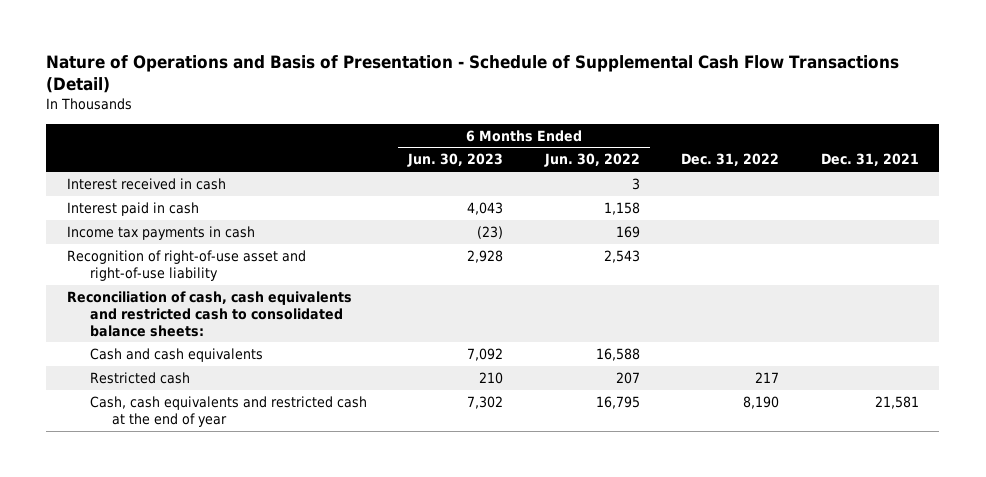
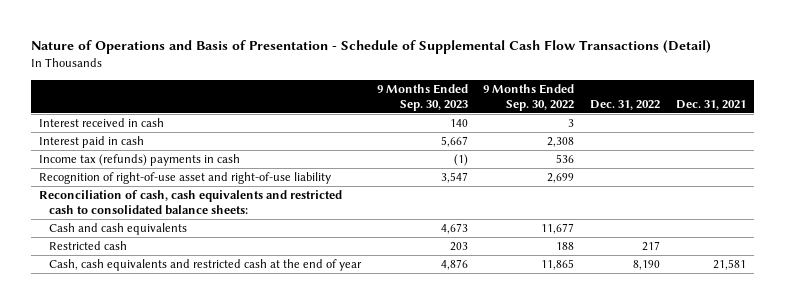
- | 6 Months Ended Jun. 30, 2023 | 6 Months Ended Jun. 30, 2022 | Dec. 31, 2022 | Dec. 31, 2021
+ | 9 Months Ended Sep. 30, 2023 | 9 Months Ended Sep. 30, 2022 | Dec. 31, 2022 | Dec. 31, 2021
- Income tax payments in cash | (23) | 169 | |
+ Income tax (refunds) payments in cash | (1) | 536 | |

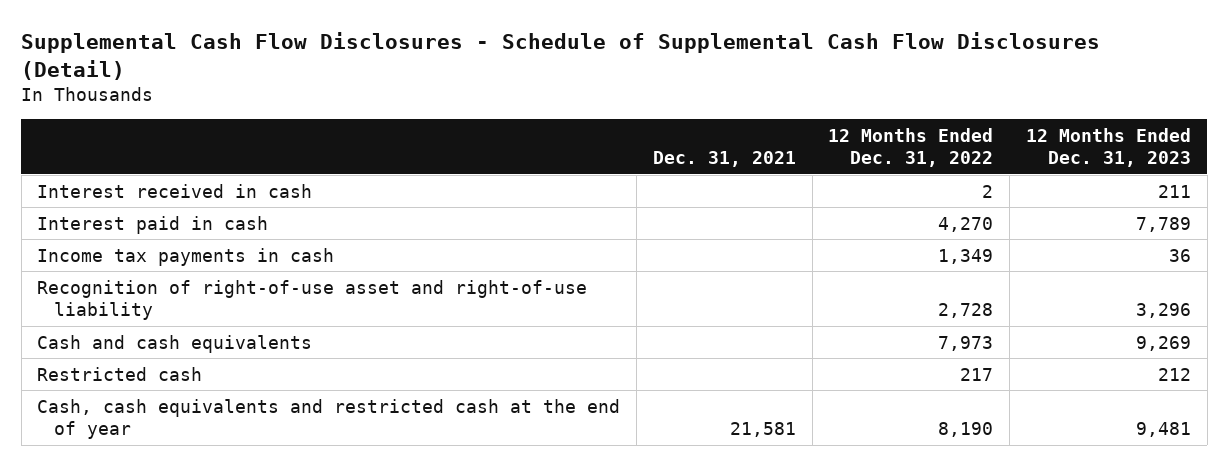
- Nature of Operations and Basis of Presentation - Schedule of Supplemental Cash Flow Transactions (Detail)
+ Supplemental Cash Flow Disclosures - Schedule of Supplemental Cash Flow Disclosures (Detail)
- | 9 Months Ended Sep. 30, 2023 | 9 Months Ended Sep. 30, 2022 | Dec. 31, 2022 | Dec. 31, 2021
+ | Dec. 31, 2021 | 12 Months Ended Dec. 31, 2022 | 12 Months Ended Dec. 31, 2023
- Income tax (refunds) payments in cash | (1) | 536 | |
+ Income tax payments in cash | | 1,349 | 36
- Reconciliation of cash, cash equivalents and restricted cash to consolidated balance sheets:

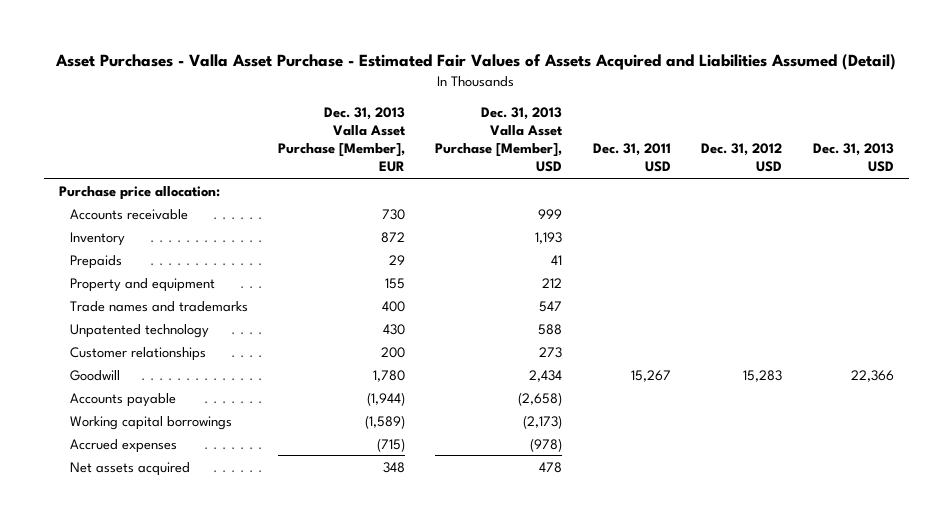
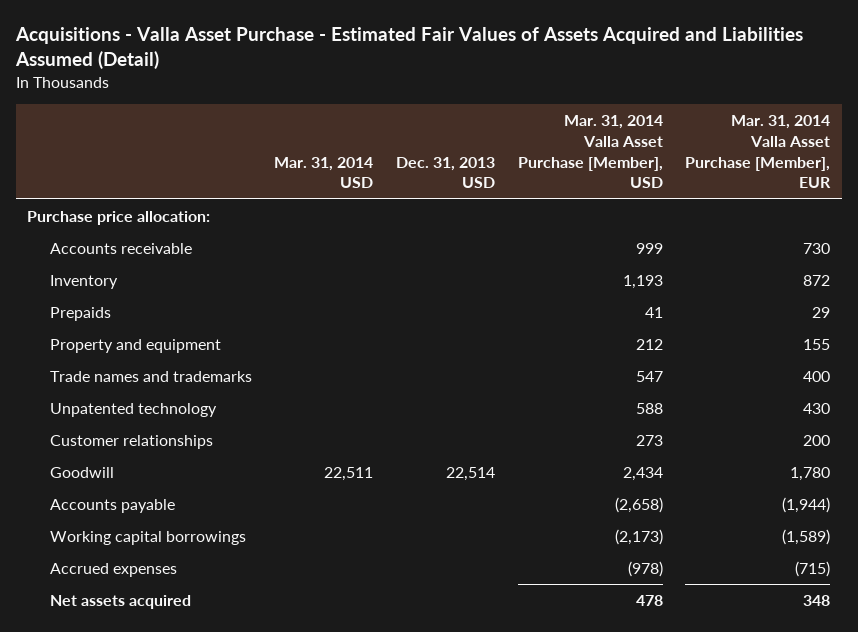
- Asset Purchases - Valla Asset Purchase - Estimated Fair Values of Assets Acquired and Liabilities Assumed (Detail)
+ Acquisitions - Valla Asset Purchase - Estimated Fair Values of Assets Acquired and Liabilities Assumed (Detail)
- | Dec. 31, 2013 Valla Asset Purchase [Member], EUR | Dec. 31, 2013 Valla Asset Purchase [Member], USD | Dec. 31, 2011 USD | Dec. 31, 2012 USD | Dec. 31, 2013 USD
+ | Mar. 31, 2014 USD | Dec. 31, 2013 USD | Mar. 31, 2014 Valla Asset Purchase [Member], USD | Mar. 31, 2014 Valla Asset Purchase [Member], EUR
- Goodwill | 1,780 | 2,434 | 15,267 | 15,283 | 22,366
+ Goodwill | 22,511 | 22,514 | 2,434 | 1,780

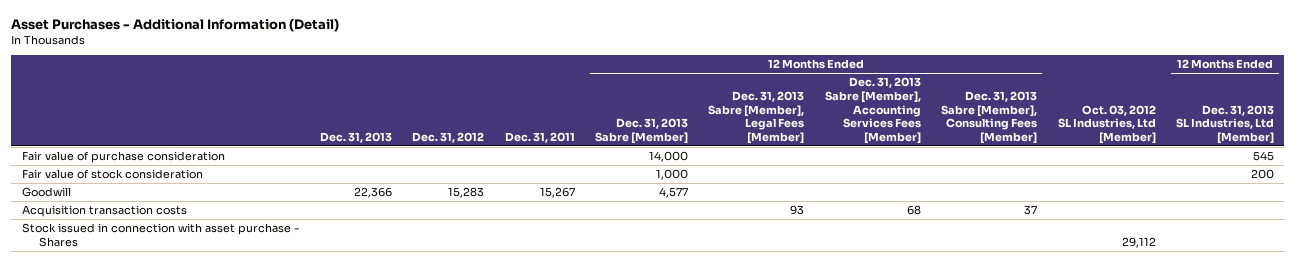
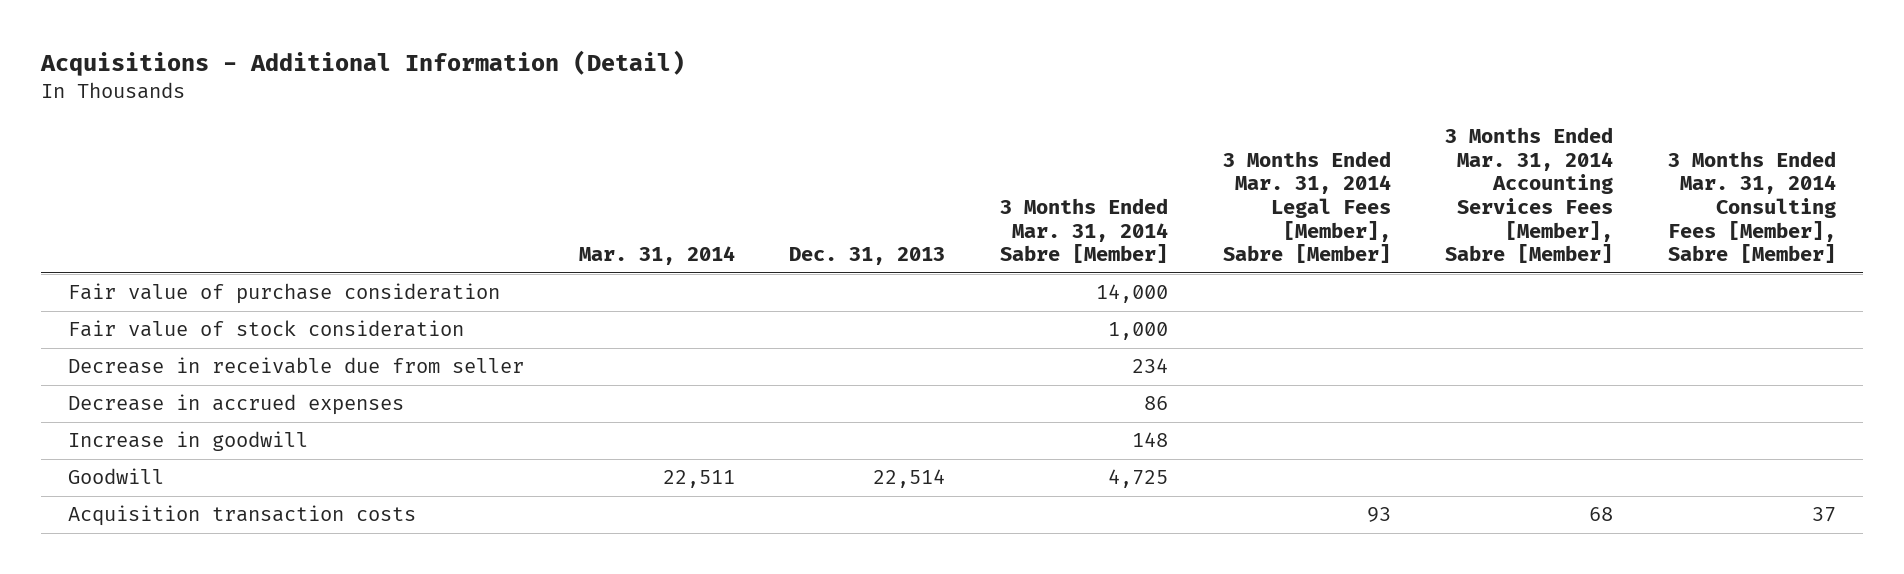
- Asset Purchases - Additional Information (Detail)
+ Acquisitions - Additional Information (Detail)
- | Dec. 31, 2013 | Dec. 31, 2012 | Dec. 31, 2011 | 12 Months Ended Dec. 31, 2013 Sabre [Member] | 12 Months Ended Dec. 31, 2013 Sabre [Member], Legal Fees [Member] | 12 Months Ended Dec. 31, 2013 Sabre [Member], Accounting Services Fees [Member] | 12 Months Ended Dec. 31, 2013 Sabre [Member], Consulting Fees [Member] | Oct. 03, 2012 SL Industries, Ltd [Member] | 12 Months Ended Dec. 31, 2013 SL Industries, Ltd [Member]
+ | Mar. 31, 2014 | Dec. 31, 2013 | 3 Months Ended Mar. 31, 2014 Sabre [Member] | 3 Months Ended Mar. 31, 2014 Legal Fees [Member], Sabre [Member] | 3 Months Ended Mar. 31, 2014 Accounting Services Fees [Member], Sabre [Member] | 3 Months Ended Mar. 31, 2014 Consulting Fees [Member], Sabre [Member]
- Goodwill | 22,366 | 15,283 | 15,267 | 4,577 | | | | |
+ Decrease in receivable due from seller | | | 234 | | |
+ Decrease in accrued expenses | | | 86 | | |
+ Increase in goodwill | | | 148 | | |
+ Goodwill | 22,511 | 22,514 | 4,725 | | |
- Stock issued in connection with asset purchase - Shares | | | | | | | | 29,112 |

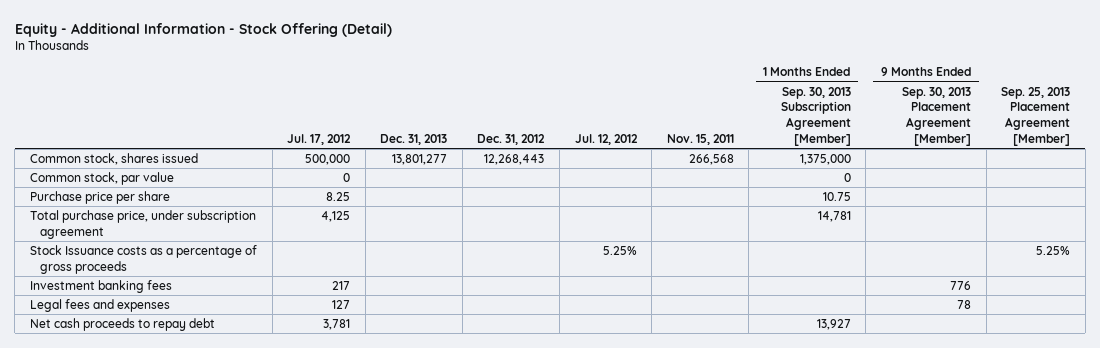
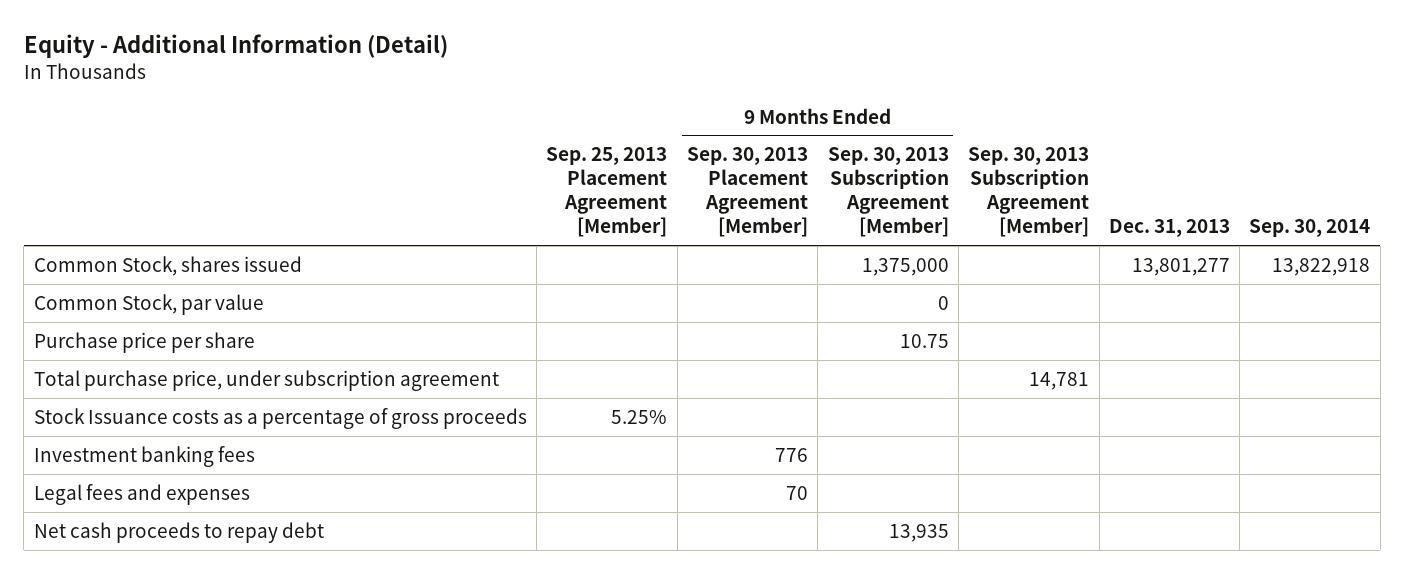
- Equity - Additional Information - Stock Offering (Detail)
+ Equity - Additional Information (Detail)
- | Jul. 17, 2012 | Dec. 31, 2013 | Dec. 31, 2012 | Jul. 12, 2012 | Nov. 15, 2011 | 1 Months Ended Sep. 30, 2013 Subscription Agreement [Member] | 9 Months Ended Sep. 30, 2013 Placement Agreement [Member] | Sep. 25, 2013 Placement Agreement [Member]
+ | Sep. 25, 2013 Placement Agreement [Member] | 9 Months Ended Sep. 30, 2013 Placement Agreement [Member] | 9 Months Ended Sep. 30, 2013 Subscription Agreement [Member] | Sep. 30, 2013 Subscription Agreement [Member] | Dec. 31, 2013 | Sep. 30, 2014
- Common stock, shares issued | 500,000 | 13,801,277 | 12,268,443 | | 266,568 | 1,375,000 | |
- Common stock, par value | 0 | | | | | 0 | |
+ Common Stock, shares issued | | | 1,375,000 | | 13,801,277 | 13,822,918
+ Common Stock, par value | | | 0 | | |
- Legal fees and expenses | 127 | | | | | | 78 |
+ Legal fees and expenses | | 70 | | | |

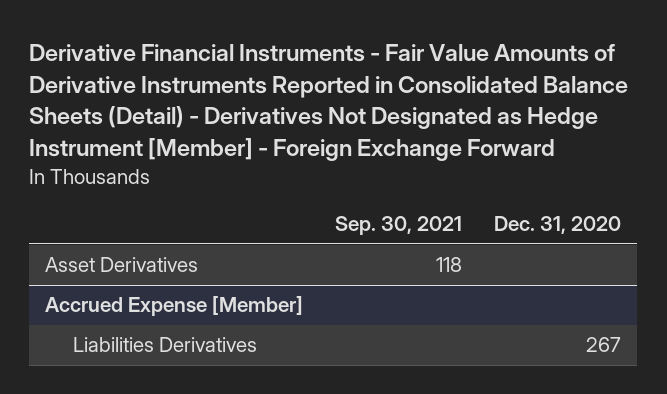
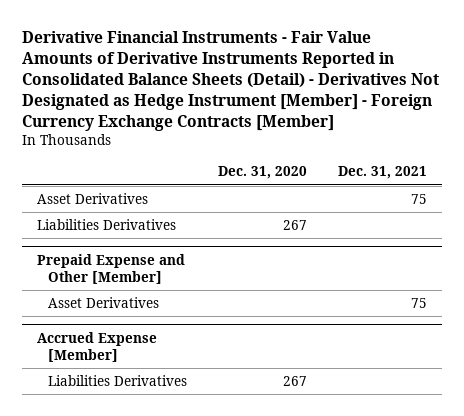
- Derivative Financial Instruments - Fair Value Amounts of Derivative Instruments Reported in Consolidated Balance Sheets (Detail) - Derivatives Not Designated as Hedge Instrument [Member] - Foreign Exchange Forward
+ Derivative Financial Instruments - Fair Value Amounts of Derivative Instruments Reported in Consolidated Balance Sheets (Detail) - Derivatives Not Designated as Hedge Instrument [Member] - Foreign Currency Exchange Contracts [Member]
- | Sep. 30, 2021 | Dec. 31, 2020
+ | Dec. 31, 2020 | Dec. 31, 2021
+ Liabilities Derivatives | 267 |
+ Prepaid Expense and Other [Member]
+ Asset Derivatives | | 75

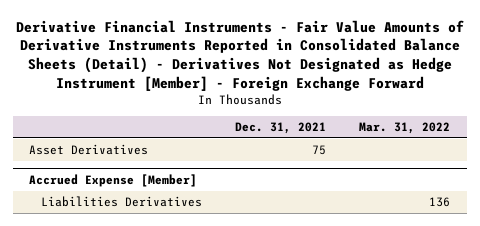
- Derivative Financial Instruments - Fair Value Amounts of Derivative Instruments Reported in Consolidated Balance Sheets (Detail) - Derivatives Not Designated as Hedge Instrument [Member] - Foreign Currency Exchange Contracts [Member]
+ Derivative Financial Instruments - Fair Value Amounts of Derivative Instruments Reported in Consolidated Balance Sheets (Detail) - Derivatives Not Designated as Hedge Instrument [Member] - Foreign Exchange Forward
- | Dec. 31, 2020 | Dec. 31, 2021
+ | Dec. 31, 2021 | Mar. 31, 2022
- Liabilities Derivatives | 267 |
- Prepaid Expense and Other [Member]
- Asset Derivatives | | 75

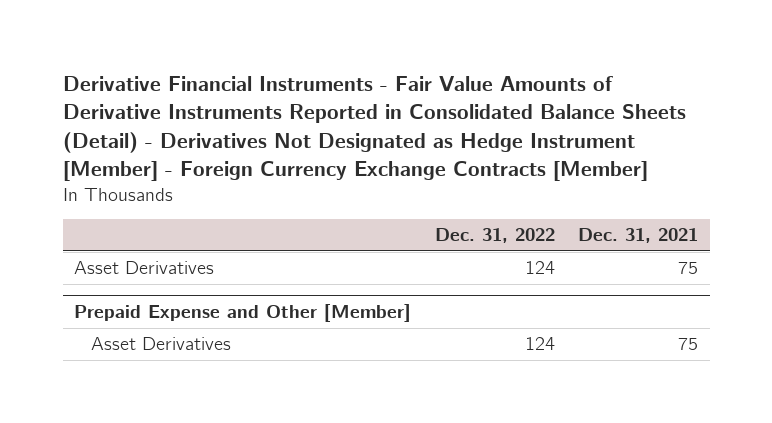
- Derivative Financial Instruments - Fair Value Amounts of Derivative Instruments Reported in Consolidated Balance Sheets (Detail) - Derivatives Not Designated as Hedge Instrument [Member] - Foreign Exchange Forward
+ Derivative Financial Instruments - Fair Value Amounts of Derivative Instruments Reported in Consolidated Balance Sheets (Detail) - Derivatives Not Designated as Hedge Instrument [Member] - Foreign Currency Exchange Contracts [Member]
- | Dec. 31, 2021 | Mar. 31, 2022
+ | Dec. 31, 2022 | Dec. 31, 2021
- Accrued Expense [Member]
- Liabilities Derivatives | | 136
+ Prepaid Expense and Other [Member]
+ Asset Derivatives | 124 | 75

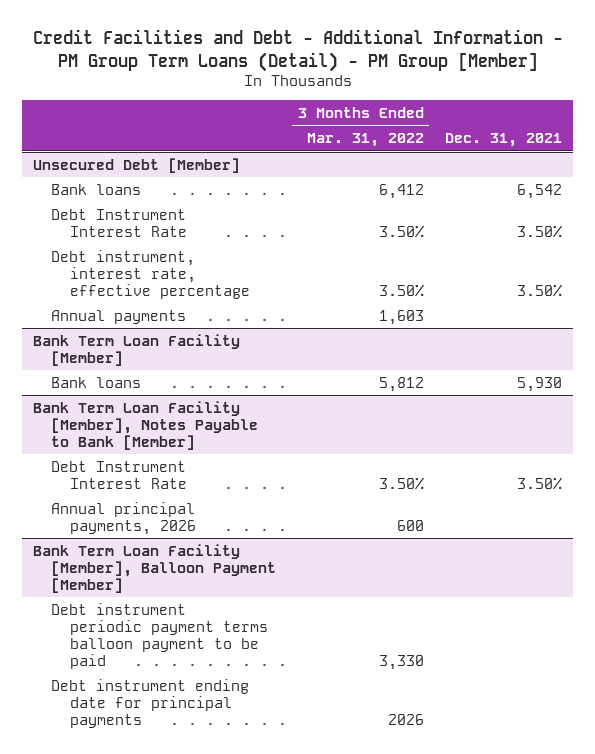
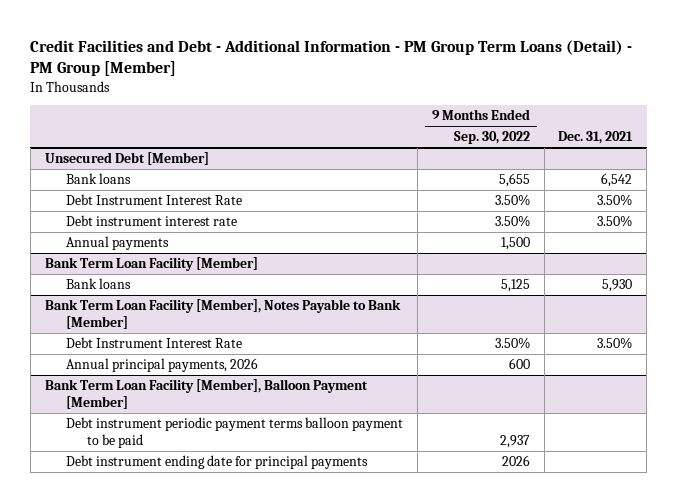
- | 3 Months Ended Mar. 31, 2022 | Dec. 31, 2021
+ | 9 Months Ended Sep. 30, 2022 | Dec. 31, 2021
@ Unsecured Debt [Member]
- Debt instrument, interest rate, effective percentage | 3.50% | 3.50%
+ Debt instrument interest rate | 3.50% | 3.50%

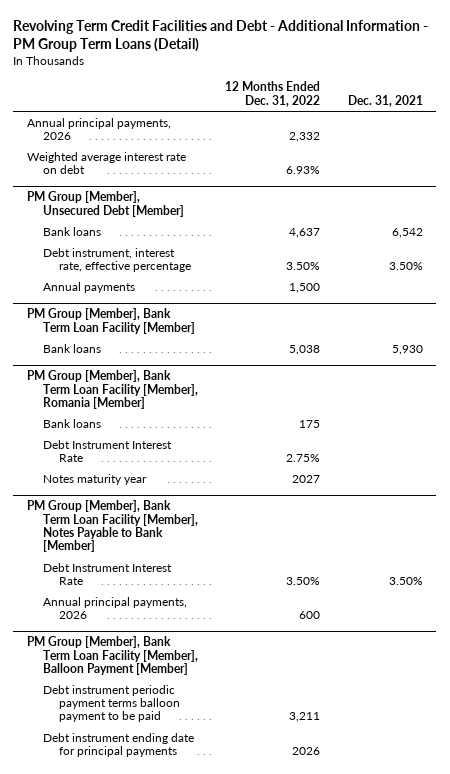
- Credit Facilities and Debt - Additional Information - PM Group Term Loans (Detail) - PM Group [Member]
+ Revolving Term Credit Facilities and Debt - Additional Information - PM Group Term Loans (Detail)
- | 9 Months Ended Sep. 30, 2022 | Dec. 31, 2021
+ | 12 Months Ended Dec. 31, 2022 | Dec. 31, 2021
- Unsecured Debt [Member]
+ Annual principal payments, 2026 | 2,332 |
+ Weighted average interest rate on debt | 6.93% |
+ PM Group [Member], Unsecured Debt [Member]
- Debt Instrument Interest Rate | 3.50% | 3.50%
- Debt instrument interest rate | 3.50% | 3.50%
+ Debt instrument, interest rate, effective percentage | 3.50% | 3.50%
- Bank Term Loan Facility [Member]
+ PM Group [Member], Bank Term Loan Facility [Member]
- Bank Term Loan Facility [Member], Notes Payable to Bank [Member]
+ PM Group [Member], Bank Term Loan Facility [Member], Romania [Member]
+ Bank loans | 175 |
+ Debt Instrument Interest Rate | 2.75% |
+ Notes maturity year | 2027 |
+ PM Group [Member], Bank Term Loan Facility [Member], Notes Payable to Bank [Member]
- Bank Term Loan Facility [Member], Balloon Payment [Member]
+ PM Group [Member], Bank Term Loan Facility [Member], Balloon Payment [Member]

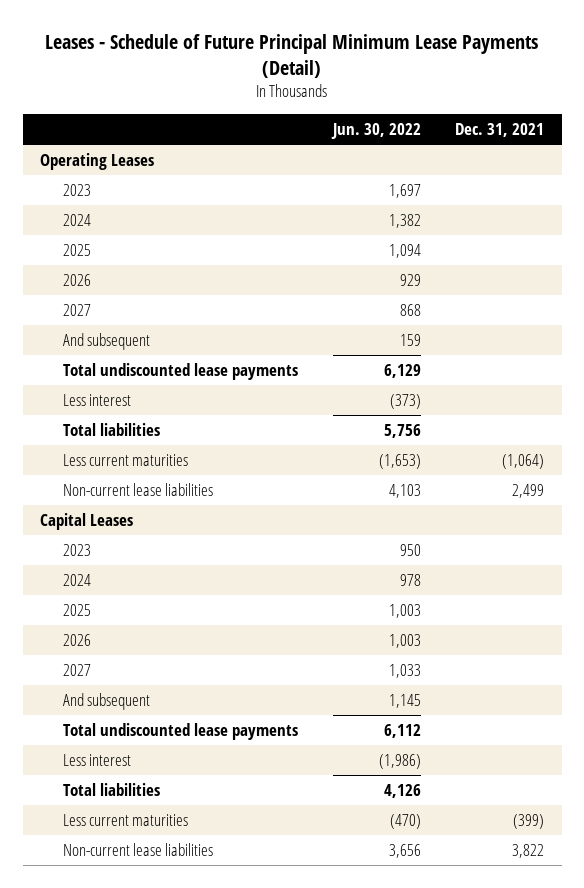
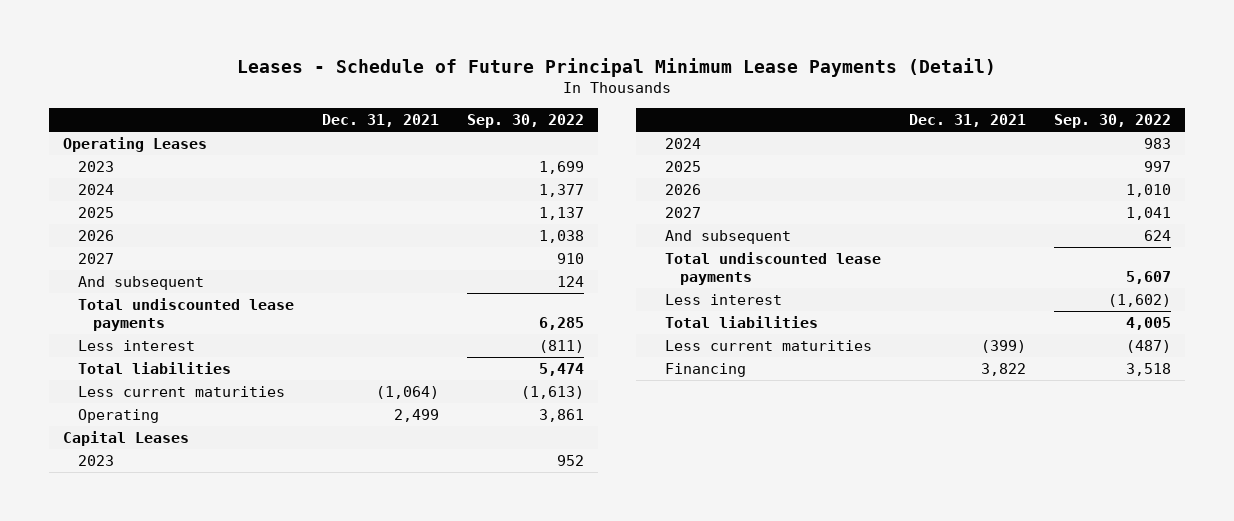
- | Jun. 30, 2022 | Dec. 31, 2021
+ | Dec. 31, 2021 | Sep. 30, 2022
- Non-current lease liabilities | 4,103 | 2,499
+ Operating | 2,499 | 3,861
- Non-current lease liabilities | 3,656 | 3,822
+ Financing | 3,822 | 3,518

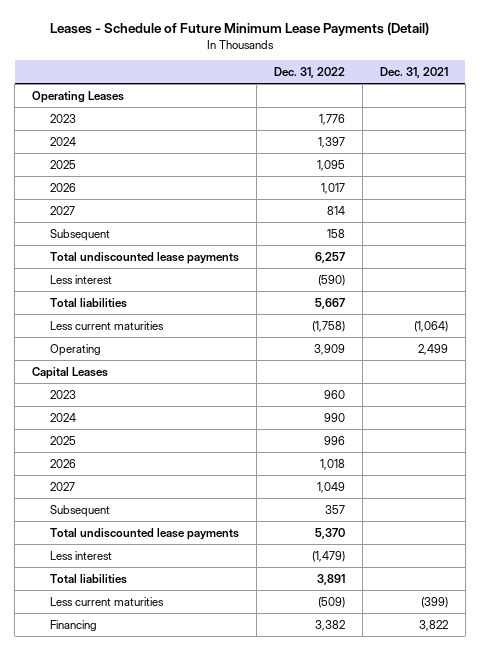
- Leases - Schedule of Future Principal Minimum Lease Payments (Detail)
+ Leases - Schedule of Future Minimum Lease Payments (Detail)
- | Dec. 31, 2021 | Sep. 30, 2022
+ | Dec. 31, 2022 | Dec. 31, 2021
- And subsequent | | 124
+ Subsequent | 158 |
- And subsequent | | 624
+ Subsequent | 357 |

